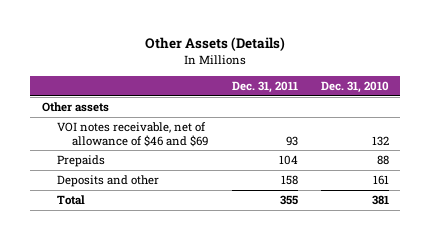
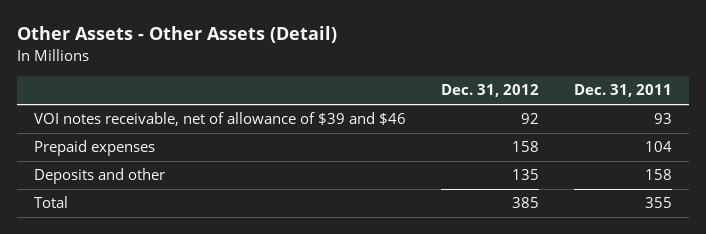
- Other Assets (Details)
+ Other Assets - Other Assets (Detail)
- | Dec. 31, 2011 | Dec. 31, 2010
+ | Dec. 31, 2012 | Dec. 31, 2011
- Other assets
- VOI notes receivable, net of allowance of $46 and $69 | 93 | 132
- Prepaids | 104 | 88
+ VOI notes receivable, net of allowance of $39 and $46 | 92 | 93
+ Prepaid expenses | 158 | 104

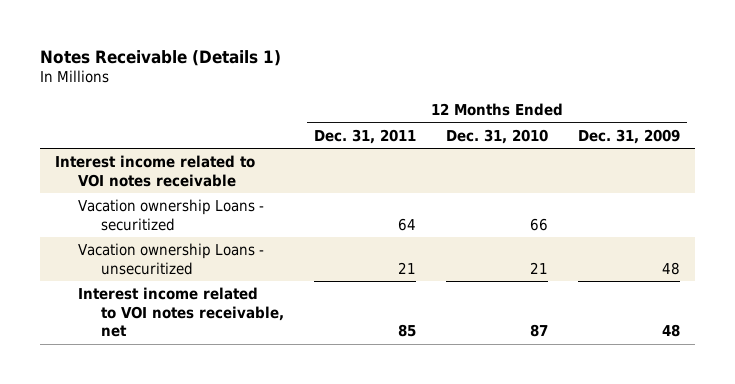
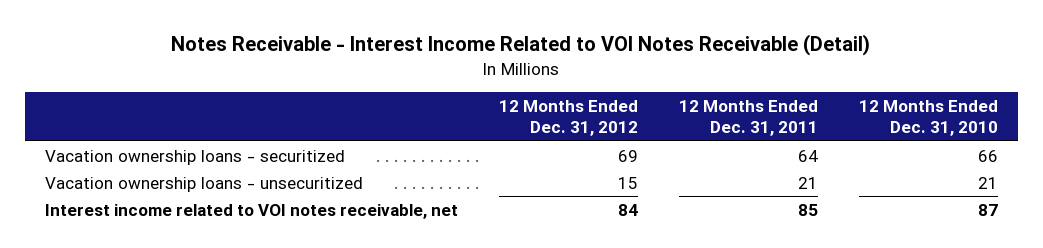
- Notes Receivable (Details 1)
+ Notes Receivable - Interest Income Related to VOI Notes Receivable (Detail)
- | 12 Months Ended Dec. 31, 2011 | 12 Months Ended Dec. 31, 2010 | 12 Months Ended Dec. 31, 2009
+ | 12 Months Ended Dec. 31, 2012 | 12 Months Ended Dec. 31, 2011 | 12 Months Ended Dec. 31, 2010
- Interest income related to VOI notes receivable
- Vacation ownership Loans - securitized | 64 | 66 |
- Vacation ownership Loans - unsecuritized | 21 | 21 | 48
+ Vacation ownership loans - securitized | 69 | 64 | 66
+ Vacation ownership loans - unsecuritized | 15 | 21 | 21

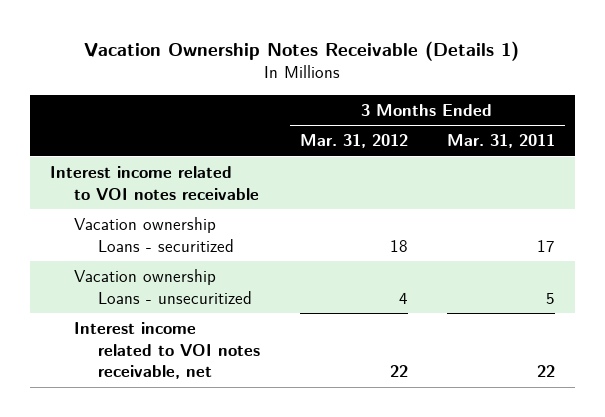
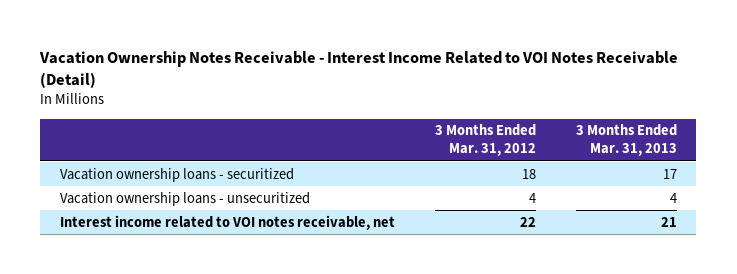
- Vacation Ownership Notes Receivable (Details 1)
+ Vacation Ownership Notes Receivable - Interest Income Related to VOI Notes Receivable (Detail)
- | 3 Months Ended Mar. 31, 2012 | 3 Months Ended Mar. 31, 2011
+ | 3 Months Ended Mar. 31, 2012 | 3 Months Ended Mar. 31, 2013
- Interest income related to VOI notes receivable
- Vacation ownership Loans - securitized | 18 | 17
- Vacation ownership Loans - unsecuritized | 4 | 5
+ Vacation ownership loans - securitized | 18 | 17
+ Vacation ownership loans - unsecuritized | 4 | 4

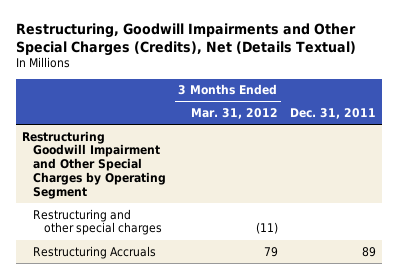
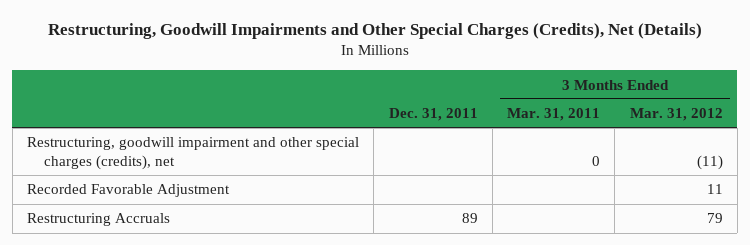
- Restructuring, Goodwill Impairments and Other Special Charges (Credits), Net (Details Textual)
+ Restructuring, Goodwill Impairments and Other Special Charges (Credits), Net (Details)
- | 3 Months Ended Mar. 31, 2012 | Dec. 31, 2011
+ | Dec. 31, 2011 | 3 Months Ended Mar. 31, 2011 | 3 Months Ended Mar. 31, 2012
- Restructuring Goodwill Impairment and Other Special Charges by Operating Segment
- Restructuring and other special charges | (11) |
+ Restructuring, goodwill impairment and other special charges (credits), net | | 0 | (11)
+ Recorded Favorable Adjustment | | | 11

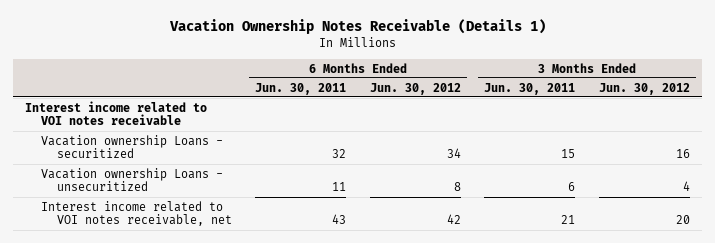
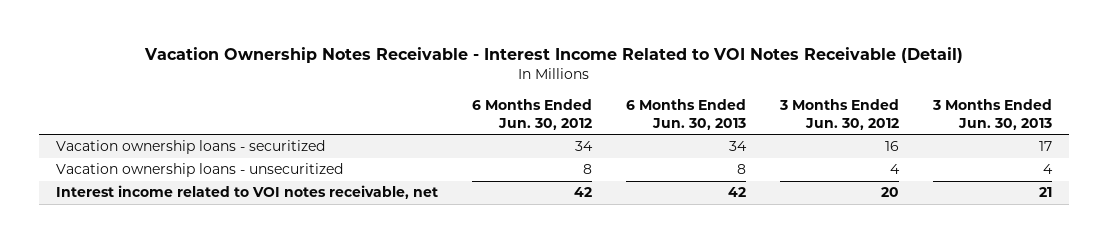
- Vacation Ownership Notes Receivable (Details 1)
+ Vacation Ownership Notes Receivable - Interest Income Related to VOI Notes Receivable (Detail)
- | 6 Months Ended Jun. 30, 2011 | 6 Months Ended Jun. 30, 2012 | 3 Months Ended Jun. 30, 2011 | 3 Months Ended Jun. 30, 2012
+ | 6 Months Ended Jun. 30, 2012 | 6 Months Ended Jun. 30, 2013 | 3 Months Ended Jun. 30, 2012 | 3 Months Ended Jun. 30, 2013
- Interest income related to VOI notes receivable
- Vacation ownership Loans - securitized | 32 | 34 | 15 | 16
- Vacation ownership Loans - unsecuritized | 11 | 8 | 6 | 4
+ Vacation ownership loans - securitized | 34 | 34 | 16 | 17
+ Vacation ownership loans - unsecuritized | 8 | 8 | 4 | 4

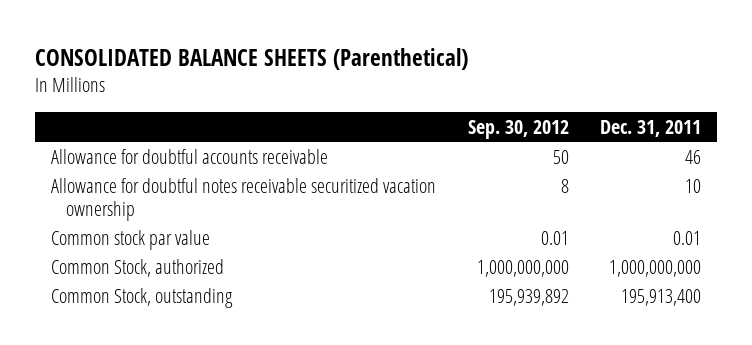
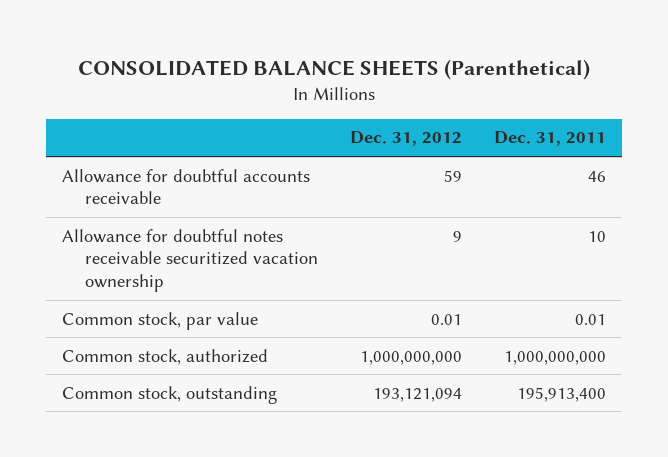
- | Sep. 30, 2012 | Dec. 31, 2011
+ | Dec. 31, 2012 | Dec. 31, 2011
- Common stock par value | 0.01 | 0.01
- Common Stock, authorized | 1,000,000,000 | 1,000,000,000
- Common Stock, outstanding | 195,939,892 | 195,913,400
+ Common stock, par value | 0.01 | 0.01
+ Common stock, authorized | 1,000,000,000 | 1,000,000,000
+ Common stock, outstanding | 193,121,094 | 195,913,400

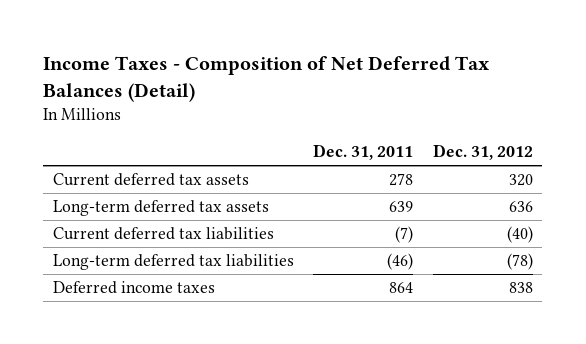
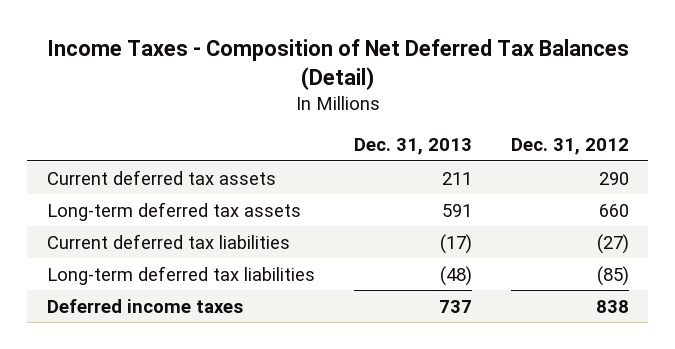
- | Dec. 31, 2011 | Dec. 31, 2012
+ | Dec. 31, 2013 | Dec. 31, 2012
- Current deferred tax assets | 278 | 320
- Long-term deferred tax assets | 639 | 636
- Current deferred tax liabilities | (7) | (40)
- Long-term deferred tax liabilities | (46) | (78)
+ Current deferred tax assets | 211 | 290
+ Long-term deferred tax assets | 591 | 660
+ Current deferred tax liabilities | (17) | (27)
+ Long-term deferred tax liabilities | (48) | (85)

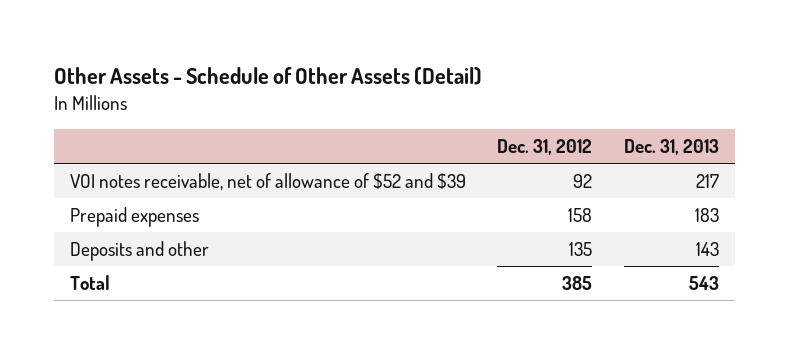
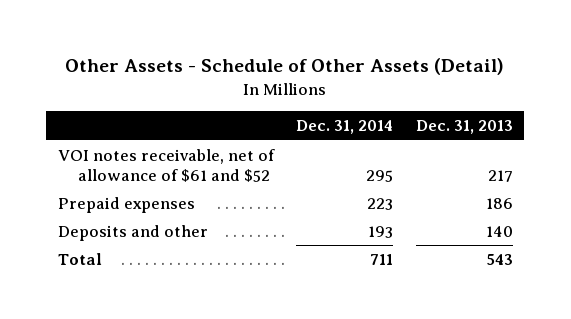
- | Dec. 31, 2012 | Dec. 31, 2013
+ | Dec. 31, 2014 | Dec. 31, 2013
- VOI notes receivable, net of allowance of $52 and $39 | 92 | 217
- Prepaid expenses | 158 | 183
- Deposits and other | 135 | 143
+ VOI notes receivable, net of allowance of $61 and $52 | 295 | 217
+ Prepaid expenses | 223 | 186
+ Deposits and other | 193 | 140

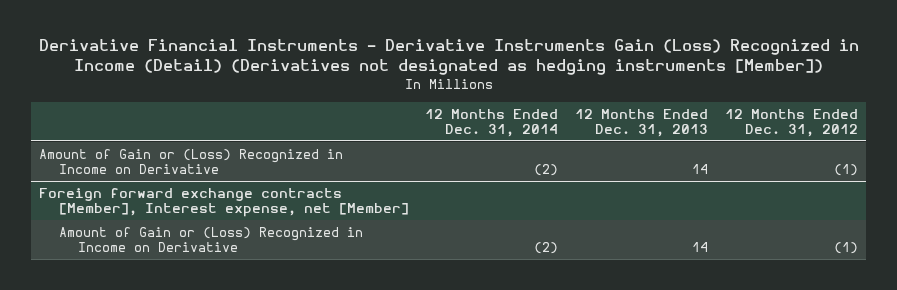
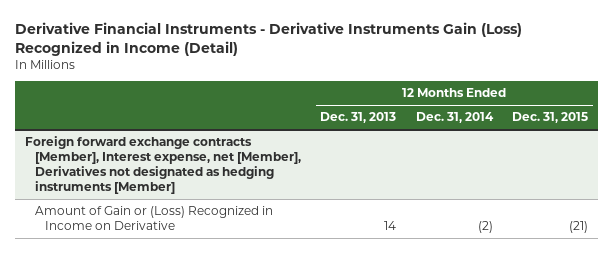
- Derivative Financial Instruments - Derivative Instruments Gain (Loss) Recognized in Income (Detail) (Derivatives not designated as hedging instruments [Member])
+ Derivative Financial Instruments - Derivative Instruments Gain (Loss) Recognized in Income (Detail)
- | 12 Months Ended Dec. 31, 2014 | 12 Months Ended Dec. 31, 2013 | 12 Months Ended Dec. 31, 2012
+ | 12 Months Ended Dec. 31, 2013 | 12 Months Ended Dec. 31, 2014 | 12 Months Ended Dec. 31, 2015
- Amount of Gain or (Loss) Recognized in Income on Derivative | (2) | 14 | (1)
- Foreign forward exchange contracts [Member], Interest expense, net [Member]
+ Foreign forward exchange contracts [Member], Interest expense, net [Member], Derivatives not designated as hedging instruments [Member]

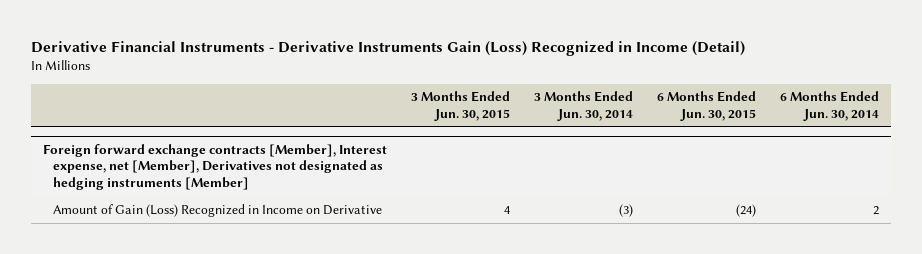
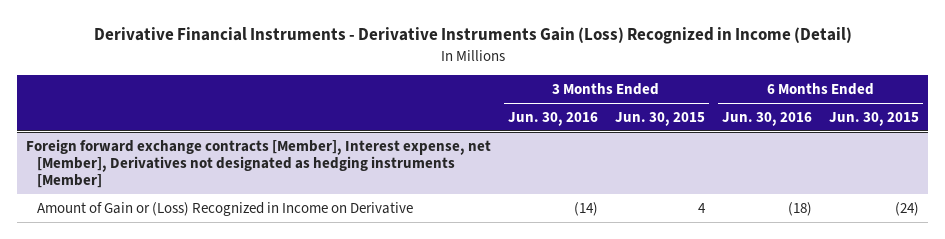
- | 3 Months Ended Jun. 30, 2015 | 3 Months Ended Jun. 30, 2014 | 6 Months Ended Jun. 30, 2015 | 6 Months Ended Jun. 30, 2014
+ | 3 Months Ended Jun. 30, 2016 | 3 Months Ended Jun. 30, 2015 | 6 Months Ended Jun. 30, 2016 | 6 Months Ended Jun. 30, 2015
@ Foreign forward exchange contracts [Member], Interest expense, net [Member], Derivatives not designated as hedging instruments [Member]
- Amount of Gain (Loss) Recognized in Income on Derivative | 4 | (3) | (24) | 2
+ Amount of Gain or (Loss) Recognized in Income on Derivative | (14) | 4 | (18) | (24)

